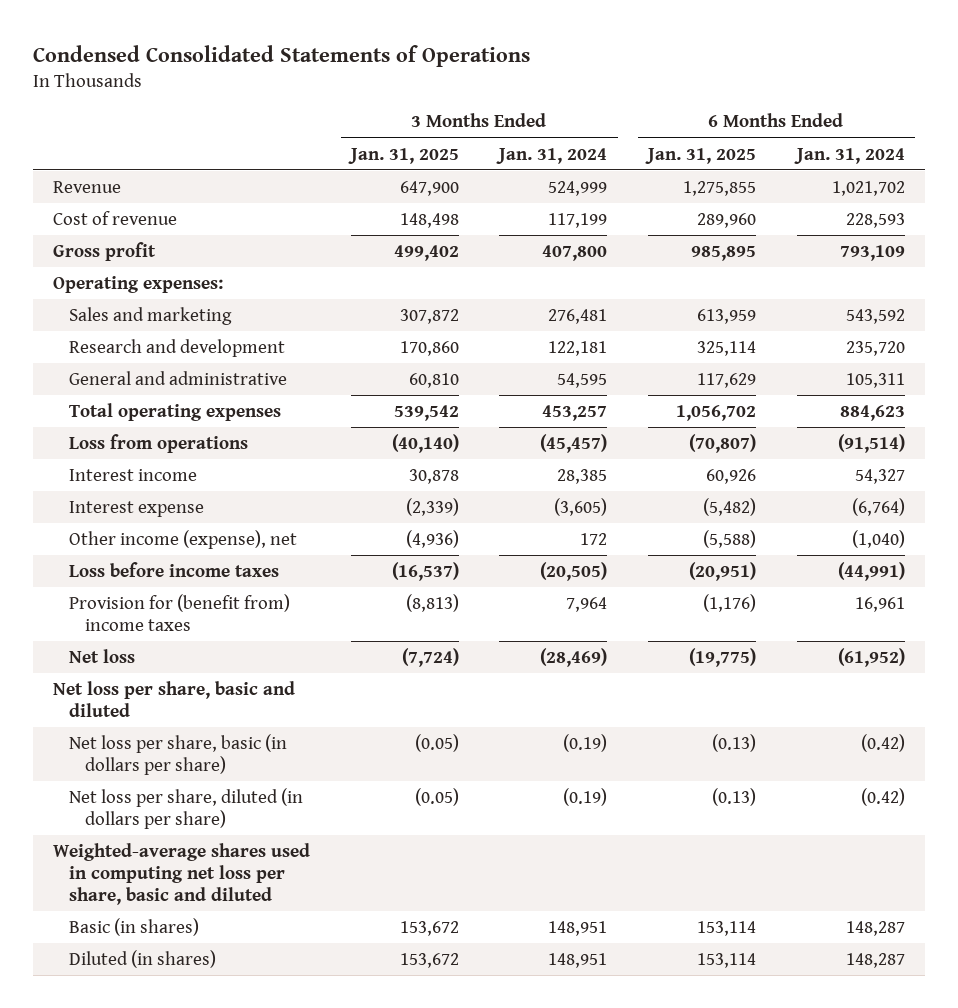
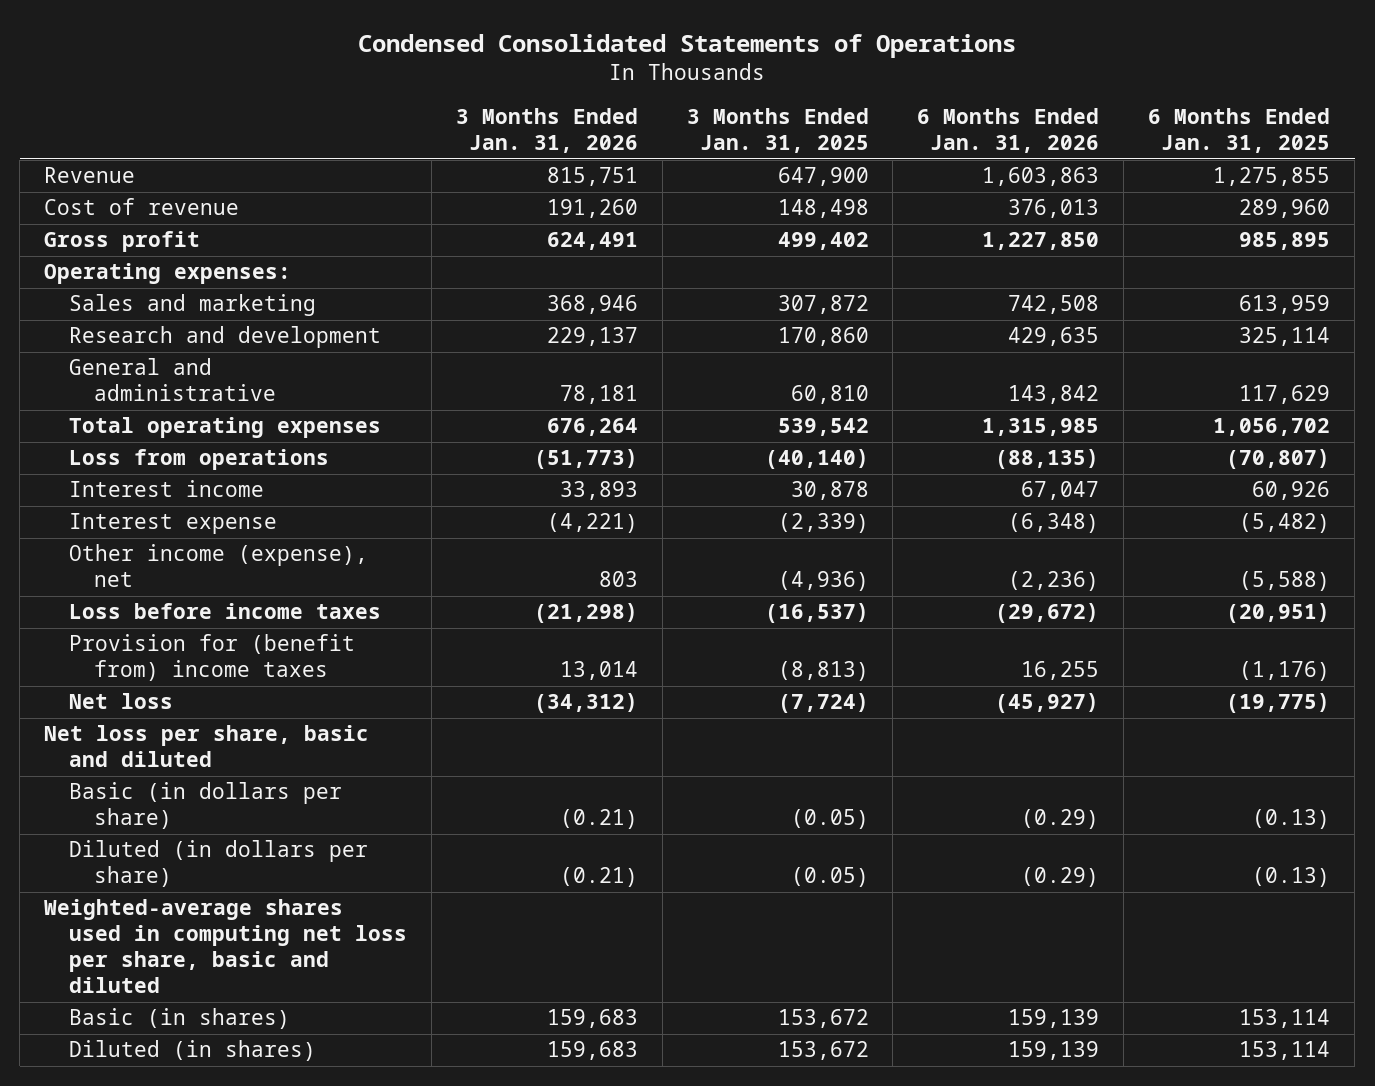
- | 3 Months Ended Jan. 31, 2025 | 3 Months Ended Jan. 31, 2024 | 6 Months Ended Jan. 31, 2025 | 6 Months Ended Jan. 31, 2024
+ | 3 Months Ended Jan. 31, 2026 | 3 Months Ended Jan. 31, 2025 | 6 Months Ended Jan. 31, 2026 | 6 Months Ended Jan. 31, 2025
- Net loss per share, basic (in dollars per share) | (0.05) | (0.19) | (0.13) | (0.42)
- Net loss per share, diluted (in dollars per share) | (0.05) | (0.19) | (0.13) | (0.42)
+ Basic (in dollars per share) | (0.21) | (0.05) | (0.29) | (0.13)
+ Diluted (in dollars per share) | (0.21) | (0.05) | (0.29) | (0.13)

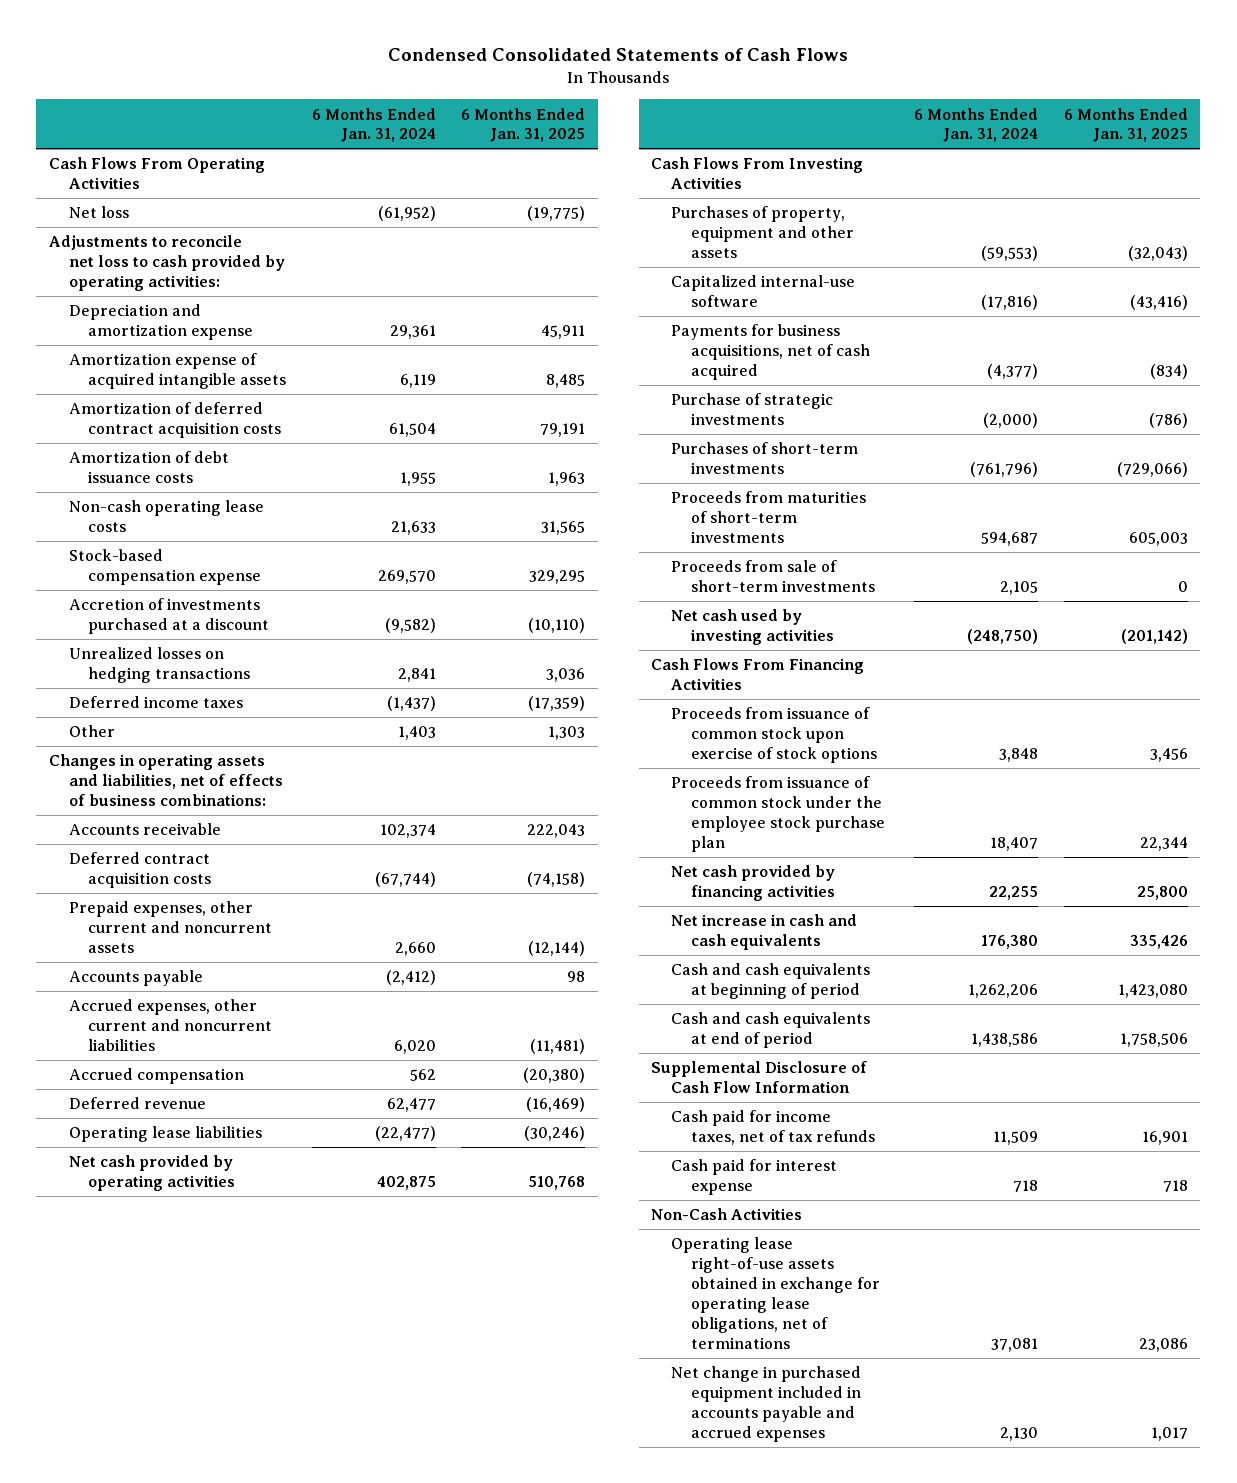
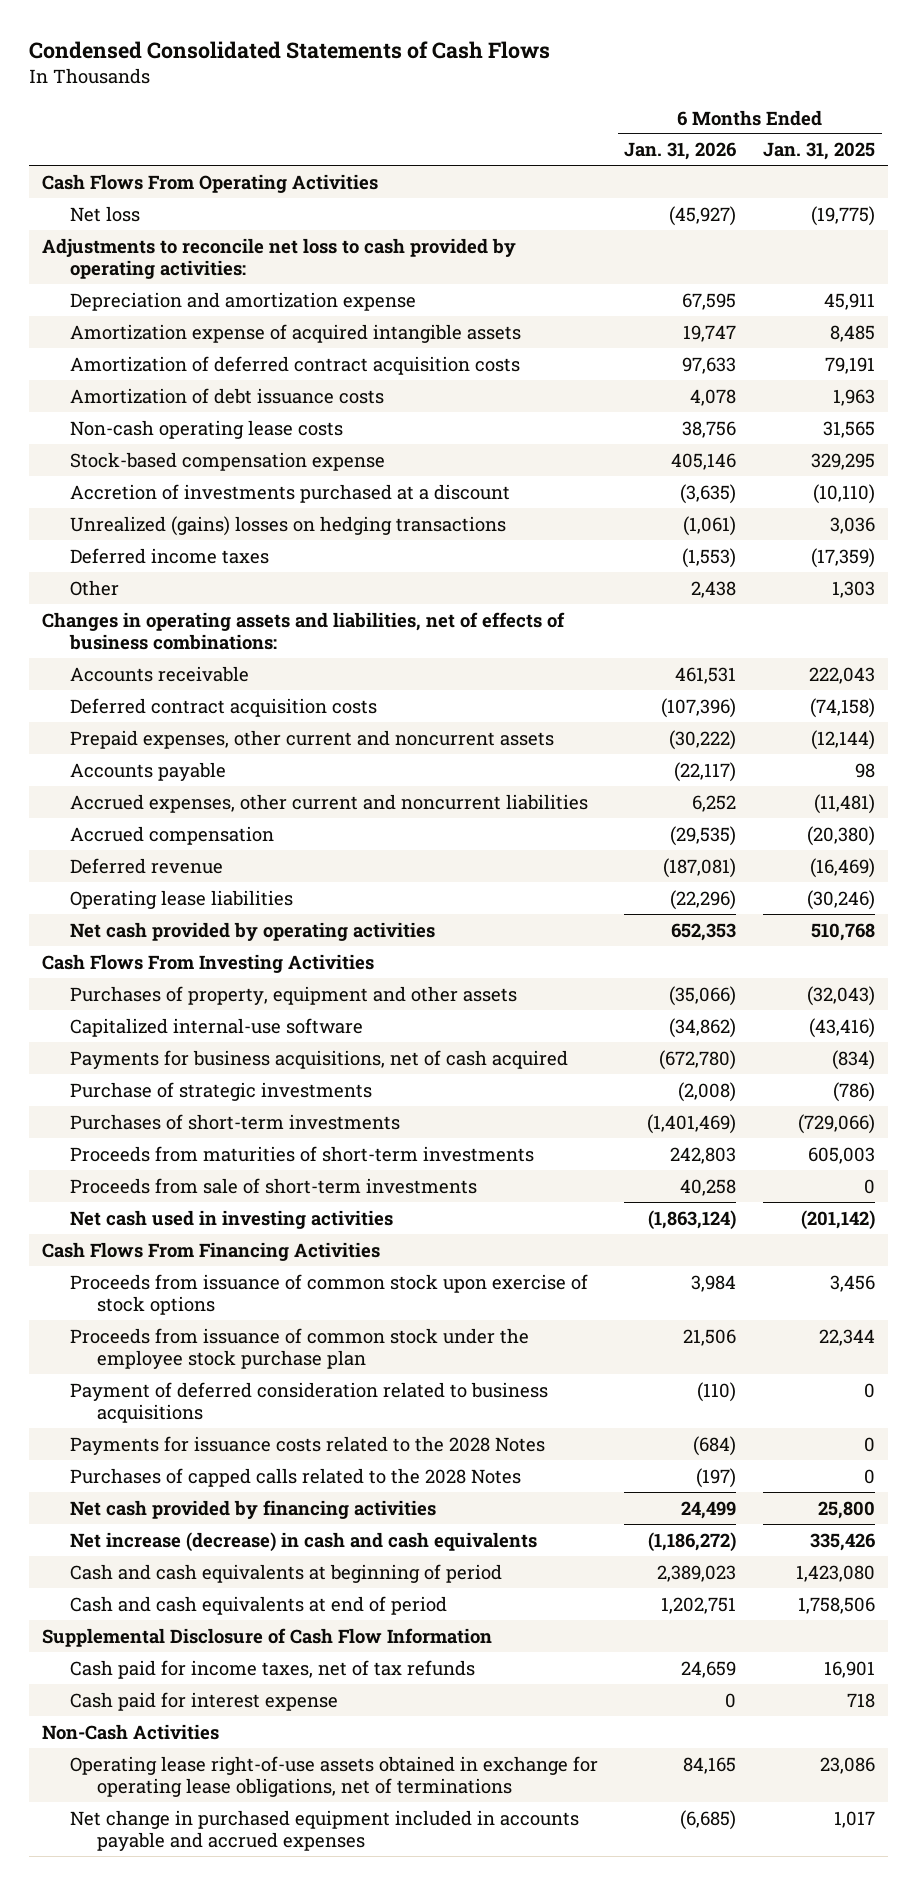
- | 6 Months Ended Jan. 31, 2024 | 6 Months Ended Jan. 31, 2025
+ | 6 Months Ended Jan. 31, 2026 | 6 Months Ended Jan. 31, 2025
- Unrealized losses on hedging transactions | 2,841 | 3,036
+ Unrealized (gains) losses on hedging transactions | (1,061) | 3,036
- Net cash used by investing activities | (248,750) | (201,142)
+ Net cash used in investing activities | (1,863,124) | (201,142)
+ Payment of deferred consideration related to business acquisitions | (110) | 0
+ Payments for issuance costs related to the 2028 Notes | (684) | 0
+ Purchases of capped calls related to the 2028 Notes | (197) | 0
- Net increase in cash and cash equivalents | 176,380 | 335,426
+ Net increase (decrease) in cash and cash equivalents | (1,186,272) | 335,426

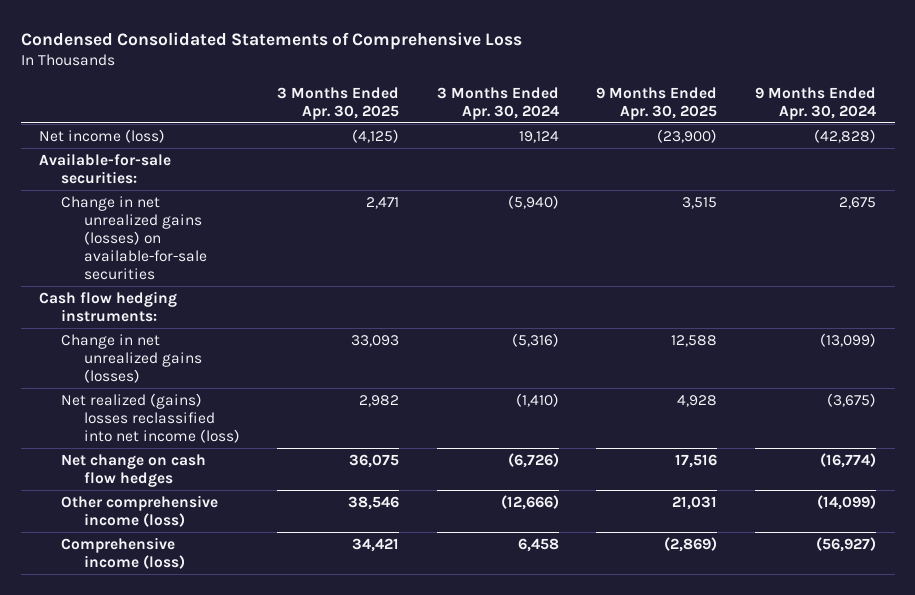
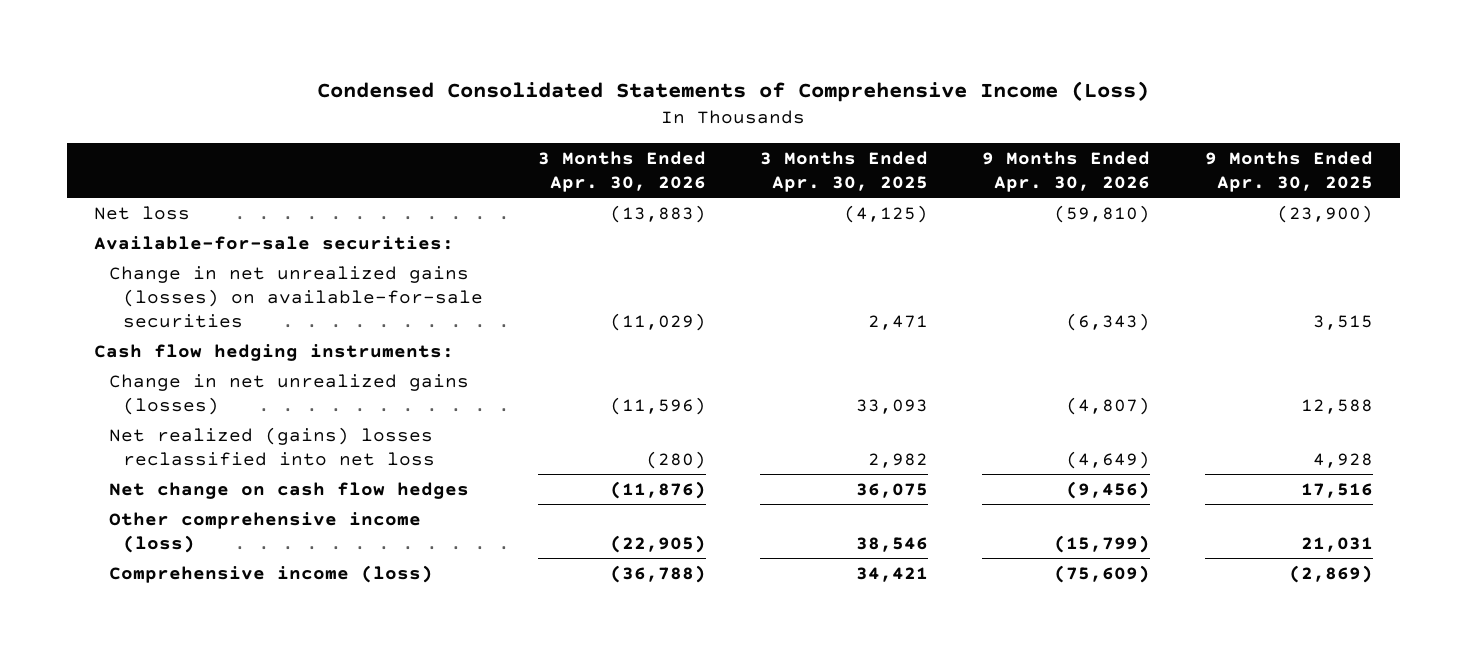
- Condensed Consolidated Statements of Comprehensive Loss
+ Condensed Consolidated Statements of Comprehensive Income (Loss)
- | 3 Months Ended Apr. 30, 2025 | 3 Months Ended Apr. 30, 2024 | 9 Months Ended Apr. 30, 2025 | 9 Months Ended Apr. 30, 2024
+ | 3 Months Ended Apr. 30, 2026 | 3 Months Ended Apr. 30, 2025 | 9 Months Ended Apr. 30, 2026 | 9 Months Ended Apr. 30, 2025
- Net income (loss) | (4,125) | 19,124 | (23,900) | (42,828)
+ Net loss | (13,883) | (4,125) | (59,810) | (23,900)
- Net realized (gains) losses reclassified into net income (loss) | 2,982 | (1,410) | 4,928 | (3,675)
+ Net realized (gains) losses reclassified into net loss | (280) | 2,982 | (4,649) | 4,928

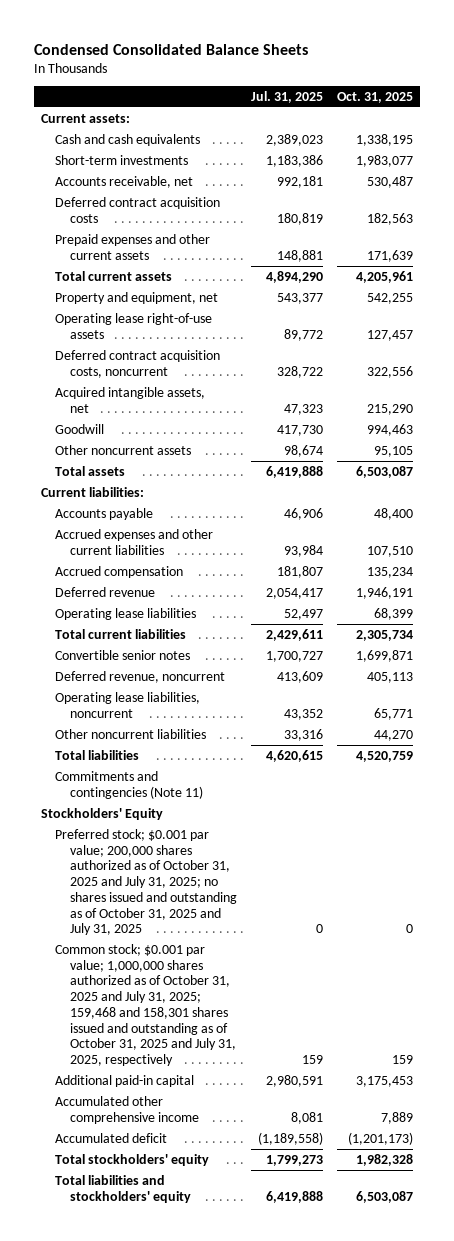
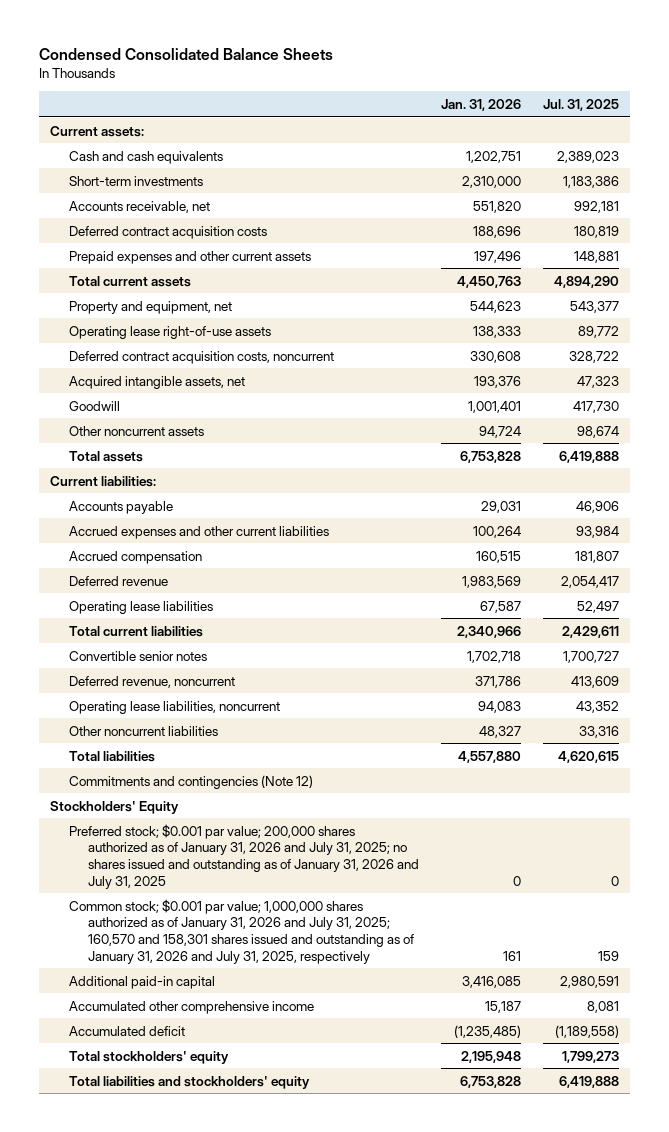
- | Jul. 31, 2025 | Oct. 31, 2025
+ | Jan. 31, 2026 | Jul. 31, 2025
- Commitments and contingencies (Note 11)
+ Commitments and contingencies (Note 12)
- Preferred stock; $0.001 par value; 200,000 shares authorized as of October 31, 2025 and July 31, 2025; no shares issued and outstanding as of October 31, 2025 and July 31, 2025 | 0 | 0
- Common stock; $0.001 par value; 1,000,000 shares authorized as of October 31, 2025 and July 31, 2025; 159,468 and 158,301 shares issued and outstanding as of October 31, 2025 and July 31, 2025, respectively | 159 | 159
+ Preferred stock; $0.001 par value; 200,000 shares authorized as of January 31, 2026 and July 31, 2025; no shares issued and outstanding as of January 31, 2026 and July 31, 2025 | 0 | 0
+ Common stock; $0.001 par value; 1,000,000 shares authorized as of January 31, 2026 and July 31, 2025; 160,570 and 158,301 shares issued and outstanding as of January 31, 2026 and July 31, 2025, respectively | 161 | 159

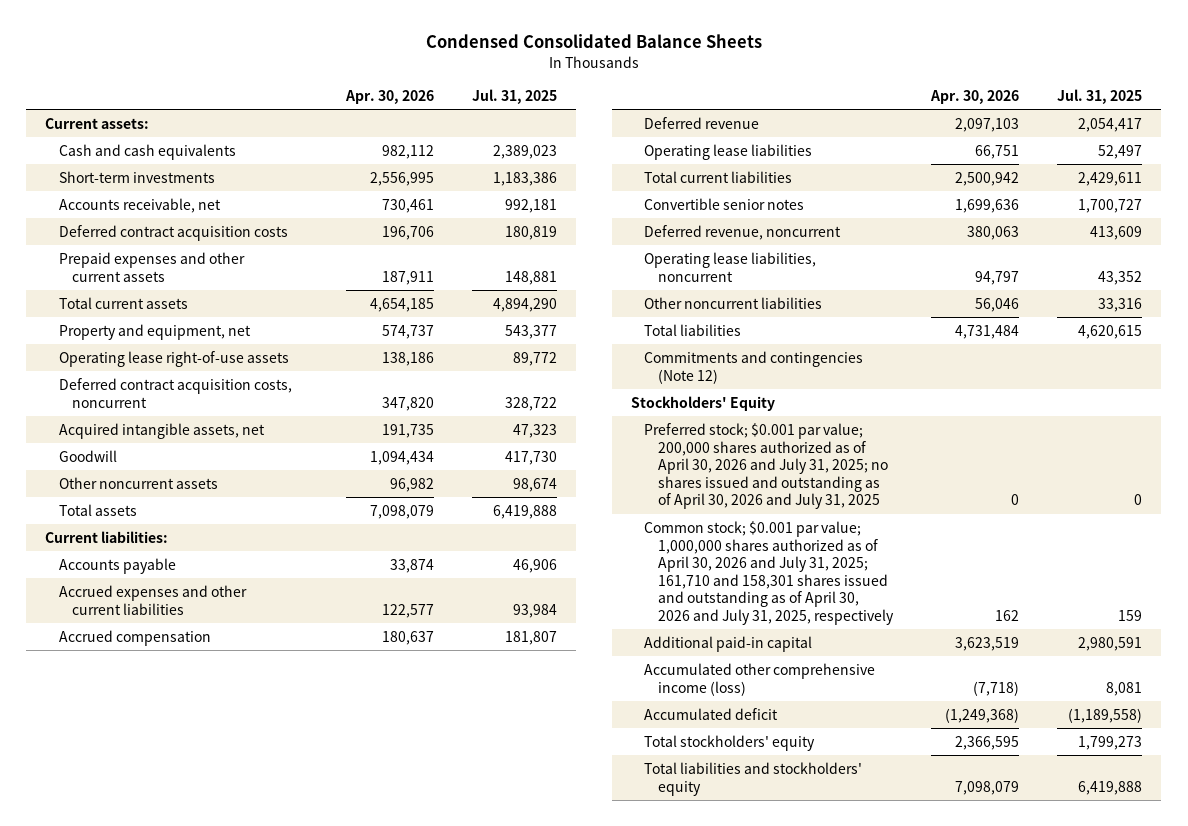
- | Jan. 31, 2026 | Jul. 31, 2025
+ | Apr. 30, 2026 | Jul. 31, 2025
- Preferred stock; $0.001 par value; 200,000 shares authorized as of January 31, 2026 and July 31, 2025; no shares issued and outstanding as of January 31, 2026 and July 31, 2025 | 0 | 0
- Common stock; $0.001 par value; 1,000,000 shares authorized as of January 31, 2026 and July 31, 2025; 160,570 and 158,301 shares issued and outstanding as of January 31, 2026 and July 31, 2025, respectively | 161 | 159
+ Preferred stock; $0.001 par value; 200,000 shares authorized as of April 30, 2026 and July 31, 2025; no shares issued and outstanding as of April 30, 2026 and July 31, 2025 | 0 | 0
+ Common stock; $0.001 par value; 1,000,000 shares authorized as of April 30, 2026 and July 31, 2025; 161,710 and 158,301 shares issued and outstanding as of April 30, 2026 and July 31, 2025, respectively | 162 | 159
- Accumulated other comprehensive income | 15,187 | 8,081
+ Accumulated other comprehensive income (loss) | (7,718) | 8,081

